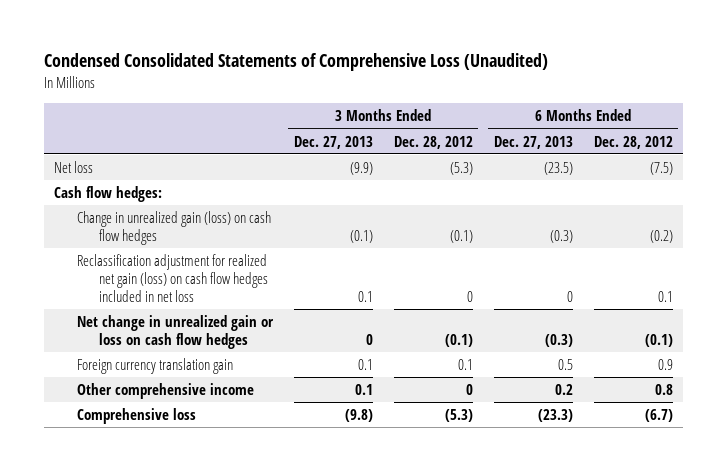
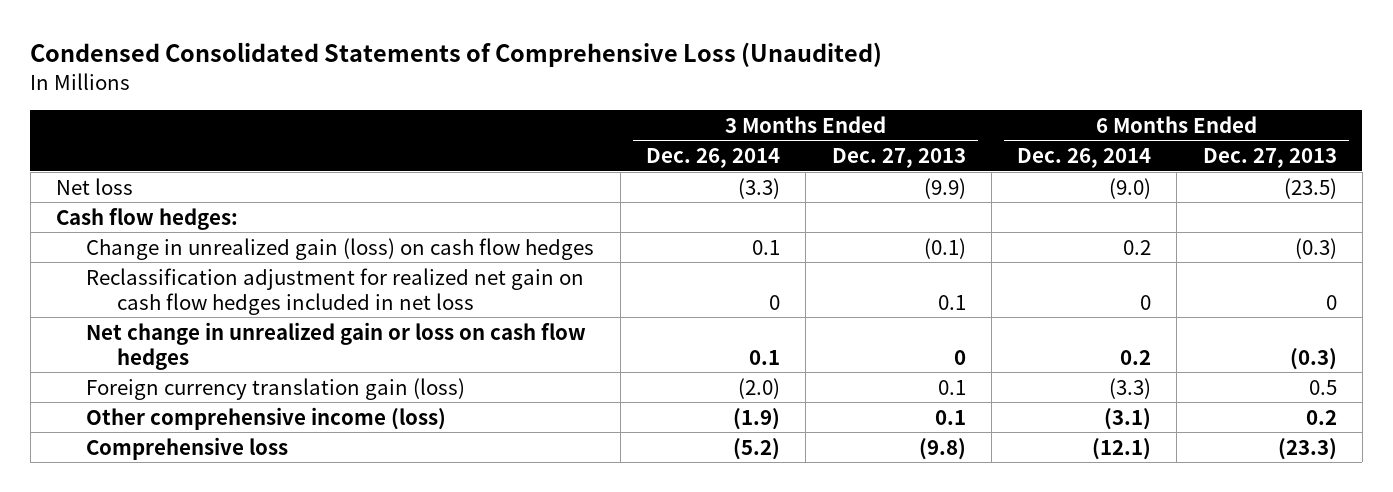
- | 3 Months Ended Dec. 27, 2013 | 3 Months Ended Dec. 28, 2012 | 6 Months Ended Dec. 27, 2013 | 6 Months Ended Dec. 28, 2012
+ | 3 Months Ended Dec. 26, 2014 | 3 Months Ended Dec. 27, 2013 | 6 Months Ended Dec. 26, 2014 | 6 Months Ended Dec. 27, 2013
- Reclassification adjustment for realized net gain (loss) on cash flow hedges included in net loss | 0.1 | 0 | 0 | 0.1
+ Reclassification adjustment for realized net gain on cash flow hedges included in net loss | 0 | 0.1 | 0 | 0
- Foreign currency translation gain | 0.1 | 0.1 | 0.5 | 0.9
- Other comprehensive income | 0.1 | 0 | 0.2 | 0.8
+ Foreign currency translation gain (loss) | (2.0) | 0.1 | (3.3) | 0.5
+ Other comprehensive income (loss) | (1.9) | 0.1 | (3.1) | 0.2

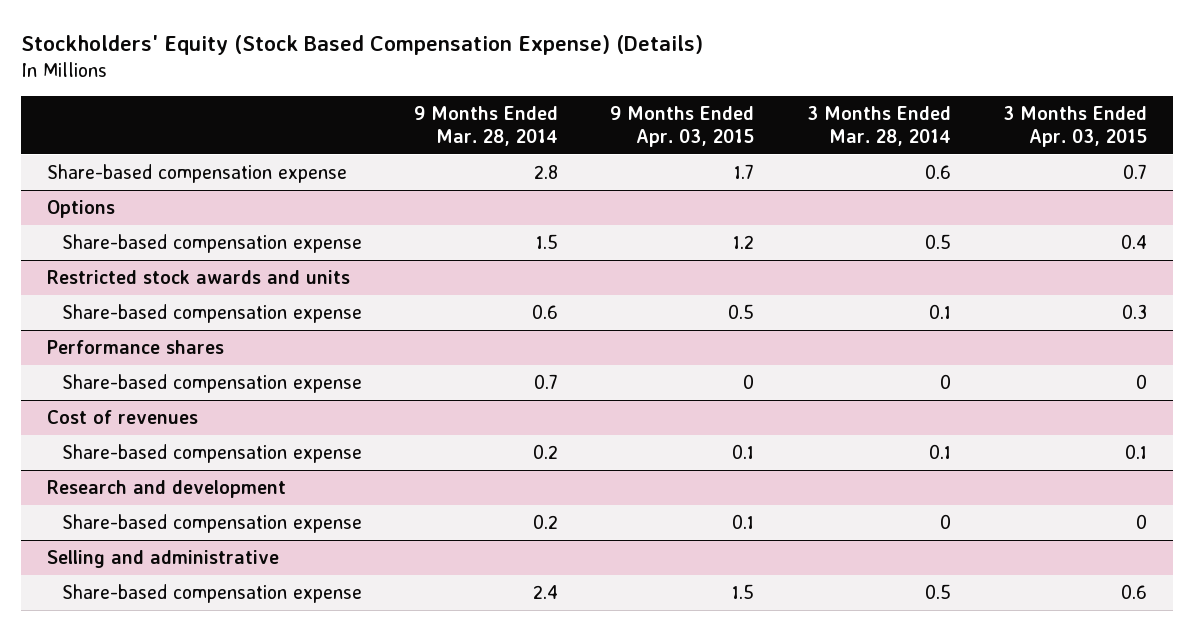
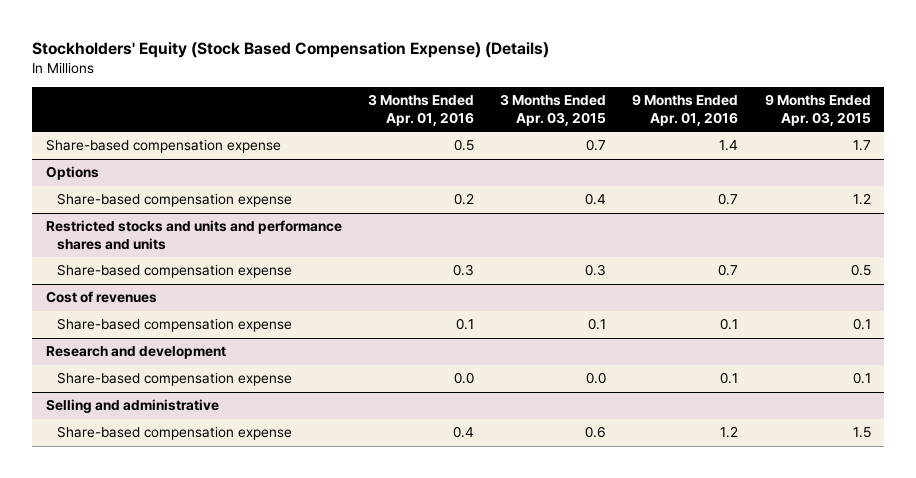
- | 9 Months Ended Mar. 28, 2014 | 9 Months Ended Apr. 03, 2015 | 3 Months Ended Mar. 28, 2014 | 3 Months Ended Apr. 03, 2015
+ | 3 Months Ended Apr. 01, 2016 | 3 Months Ended Apr. 03, 2015 | 9 Months Ended Apr. 01, 2016 | 9 Months Ended Apr. 03, 2015
- Restricted stock awards and units
+ Restricted stocks and units and performance shares and units
- Performance shares
- Share-based compensation expense | 0.7 | 0 | 0 | 0
@ Research and development
- Share-based compensation expense | 0.2 | 0.1 | 0 | 0
+ Share-based compensation expense | 0.0 | 0.0 | 0.1 | 0.1

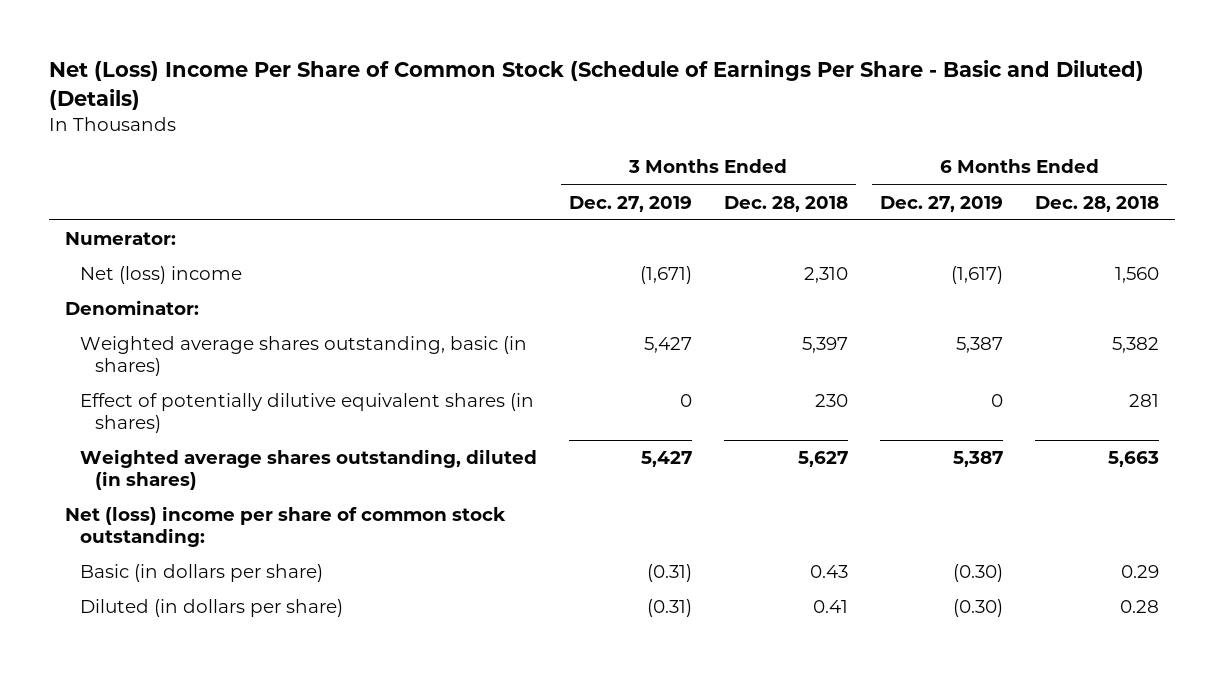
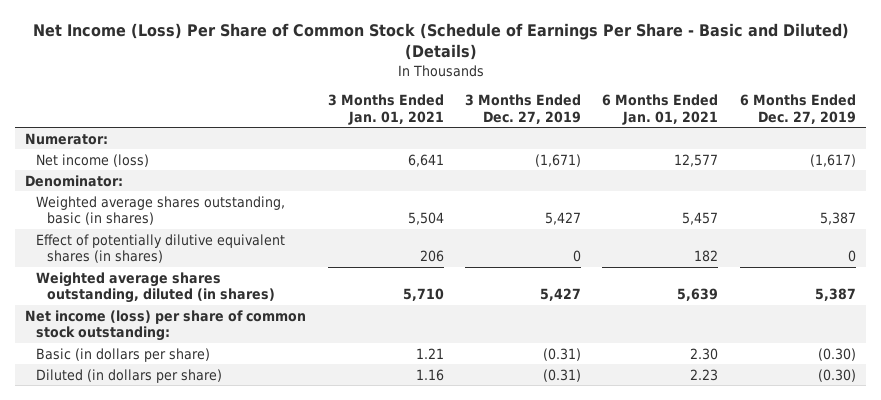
- Net (Loss) Income Per Share of Common Stock (Schedule of Earnings Per Share - Basic and Diluted) (Details)
+ Net Income (Loss) Per Share of Common Stock (Schedule of Earnings Per Share - Basic and Diluted) (Details)
- | 3 Months Ended Dec. 27, 2019 | 3 Months Ended Dec. 28, 2018 | 6 Months Ended Dec. 27, 2019 | 6 Months Ended Dec. 28, 2018
+ | 3 Months Ended Jan. 01, 2021 | 3 Months Ended Dec. 27, 2019 | 6 Months Ended Jan. 01, 2021 | 6 Months Ended Dec. 27, 2019
- Net (loss) income | (1,671) | 2,310 | (1,617) | 1,560
+ Net income (loss) | 6,641 | (1,671) | 12,577 | (1,617)
- Net (loss) income per share of common stock outstanding:
+ Net income (loss) per share of common stock outstanding:

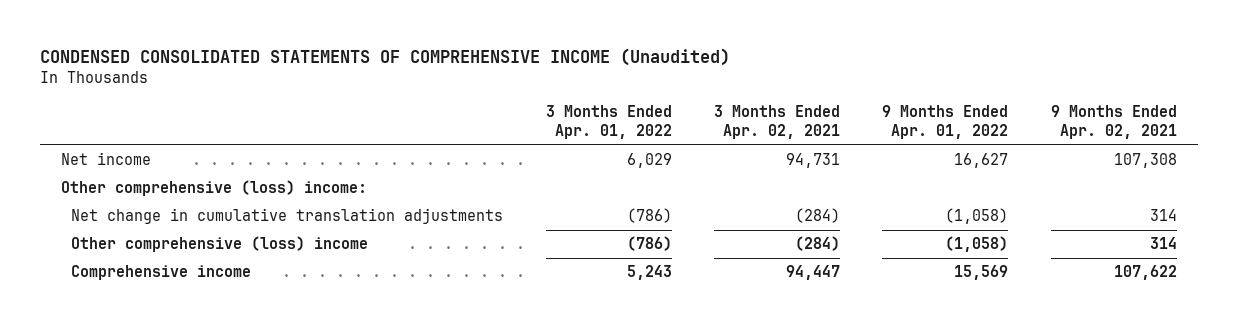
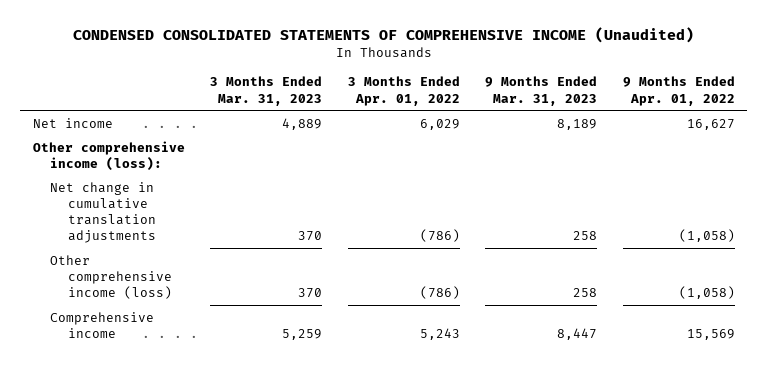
- | 3 Months Ended Apr. 01, 2022 | 3 Months Ended Apr. 02, 2021 | 9 Months Ended Apr. 01, 2022 | 9 Months Ended Apr. 02, 2021
+ | 3 Months Ended Mar. 31, 2023 | 3 Months Ended Apr. 01, 2022 | 9 Months Ended Mar. 31, 2023 | 9 Months Ended Apr. 01, 2022
- Other comprehensive (loss) income:
+ Other comprehensive income (loss):
- Other comprehensive (loss) income | (786) | (284) | (1,058) | 314
+ Other comprehensive income (loss) | 370 | (786) | 258 | (1,058)

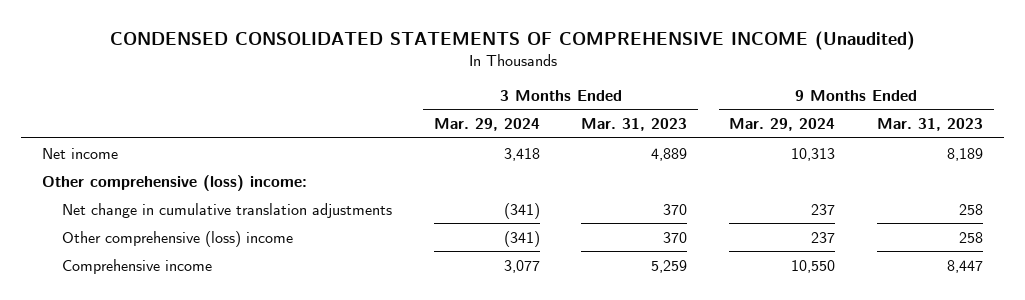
- | 3 Months Ended Mar. 31, 2023 | 3 Months Ended Apr. 01, 2022 | 9 Months Ended Mar. 31, 2023 | 9 Months Ended Apr. 01, 2022
+ | 3 Months Ended Mar. 29, 2024 | 3 Months Ended Mar. 31, 2023 | 9 Months Ended Mar. 29, 2024 | 9 Months Ended Mar. 31, 2023
- Other comprehensive income (loss):
+ Other comprehensive (loss) income:
- Other comprehensive income (loss) | 370 | (786) | 258 | (1,058)
+ Other comprehensive (loss) income | (341) | 370 | 237 | 258

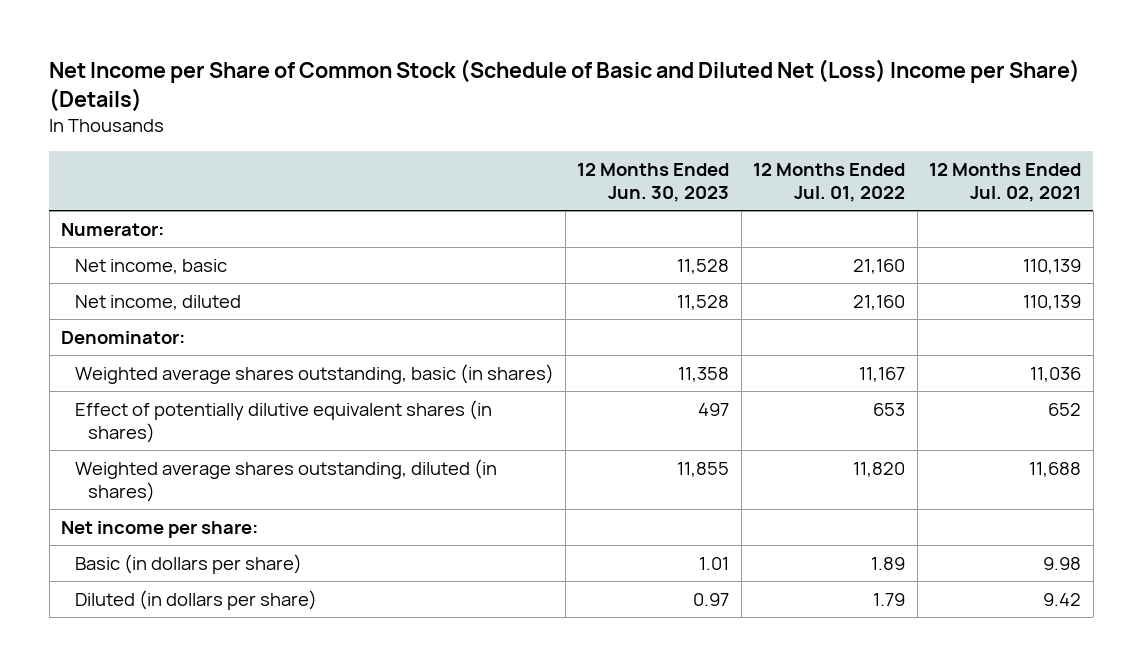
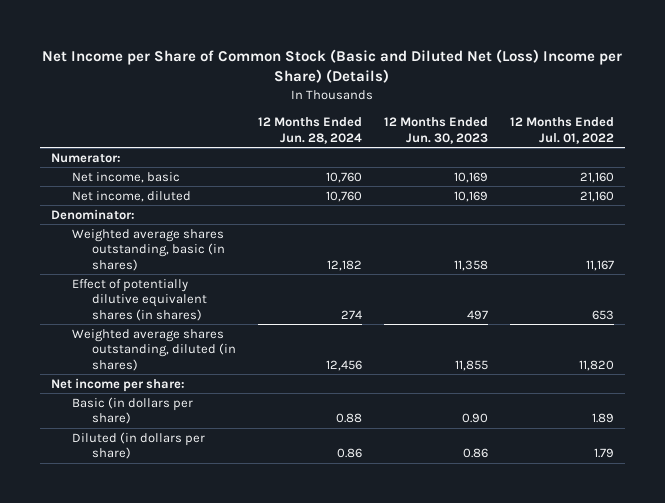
- Net Income per Share of Common Stock (Schedule of Basic and Diluted Net (Loss) Income per Share) (Details)
+ Net Income per Share of Common Stock (Basic and Diluted Net (Loss) Income per Share) (Details)
- | 12 Months Ended Jun. 30, 2023 | 12 Months Ended Jul. 01, 2022 | 12 Months Ended Jul. 02, 2021
+ | 12 Months Ended Jun. 28, 2024 | 12 Months Ended Jun. 30, 2023 | 12 Months Ended Jul. 01, 2022
- Net income, basic | 11,528 | 21,160 | 110,139
- Net income, diluted | 11,528 | 21,160 | 110,139
+ Net income, basic | 10,760 | 10,169 | 21,160
+ Net income, diluted | 10,760 | 10,169 | 21,160
- Basic (in dollars per share) | 1.01 | 1.89 | 9.98
- Diluted (in dollars per share) | 0.97 | 1.79 | 9.42
+ Basic (in dollars per share) | 0.88 | 0.90 | 1.89
+ Diluted (in dollars per share) | 0.86 | 0.86 | 1.79

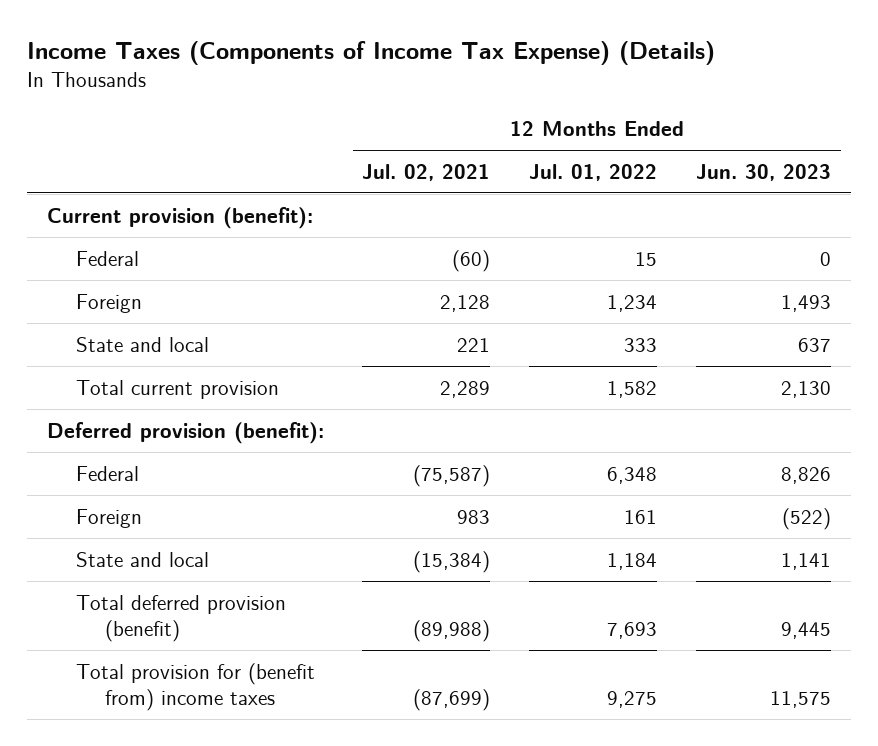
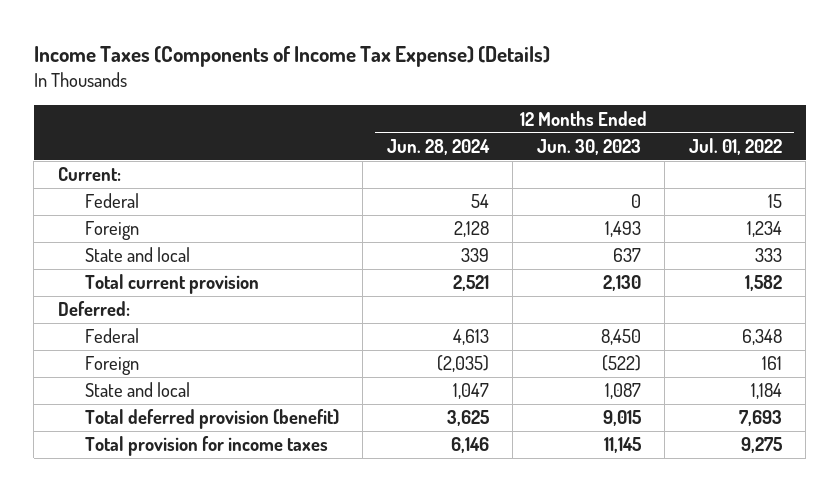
- | 12 Months Ended Jul. 02, 2021 | 12 Months Ended Jul. 01, 2022 | 12 Months Ended Jun. 30, 2023
+ | 12 Months Ended Jun. 28, 2024 | 12 Months Ended Jun. 30, 2023 | 12 Months Ended Jul. 01, 2022
- Current provision (benefit):
+ Current:
- Deferred provision (benefit):
- Federal | (75,587) | 6,348 | 8,826
+ Deferred:
+ Federal | 4,613 | 8,450 | 6,348
- State and local | (15,384) | 1,184 | 1,141
- Total deferred provision (benefit) | (89,988) | 7,693 | 9,445
- Total provision for (benefit from) income taxes | (87,699) | 9,275 | 11,575
+ State and local | 1,047 | 1,087 | 1,184
+ Total deferred provision (benefit) | 3,625 | 9,015 | 7,693
+ Total provision for income taxes | 6,146 | 11,145 | 9,275

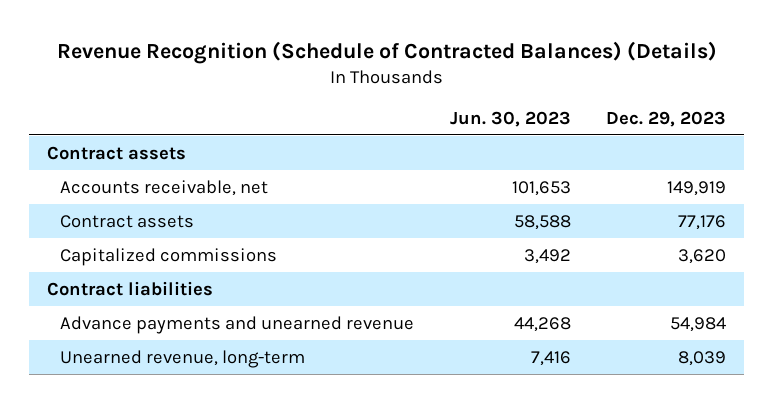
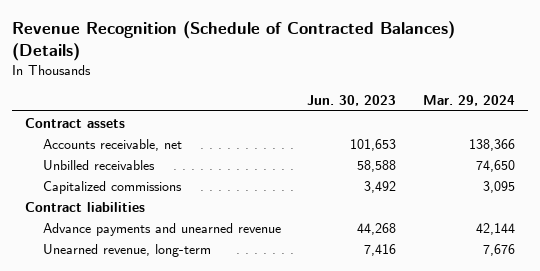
- | Jun. 30, 2023 | Dec. 29, 2023
+ | Jun. 30, 2023 | Mar. 29, 2024
- Contract assets | 58,588 | 77,176
+ Unbilled receivables | 58,588 | 74,650

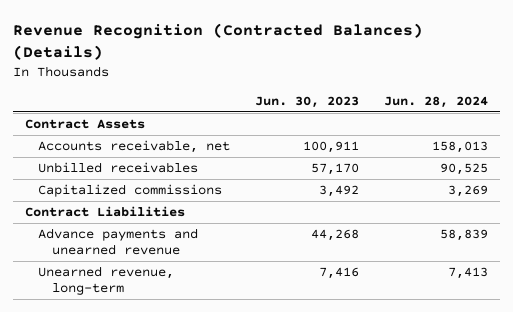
- Revenue Recognition (Schedule of Contracted Balances) (Details)
+ Revenue Recognition (Contracted Balances) (Details)
- | Jun. 30, 2023 | Mar. 29, 2024
+ | Jun. 30, 2023 | Jun. 28, 2024
- Contract assets
- Accounts receivable, net | 101,653 | 138,366
- Unbilled receivables | 58,588 | 74,650
+ Contract Assets
+ Accounts receivable, net | 100,911 | 158,013
+ Unbilled receivables | 57,170 | 90,525
- Contract liabilities
+ Contract Liabilities

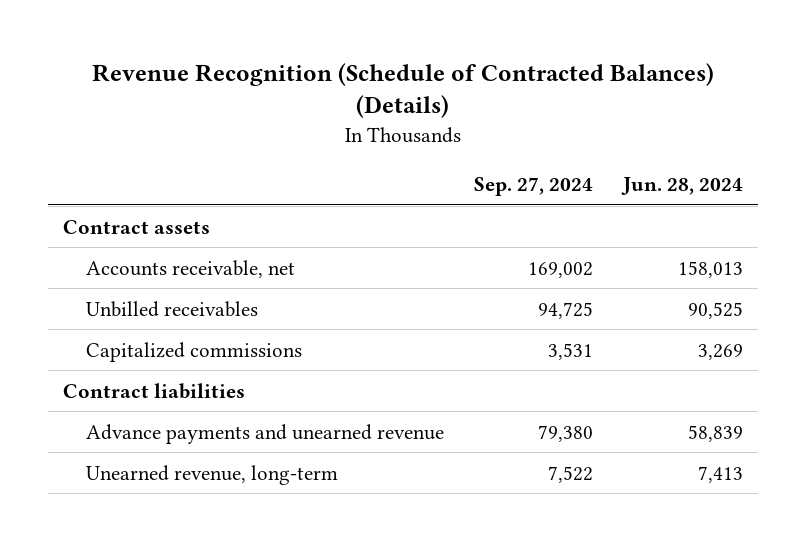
- Revenue Recognition (Contracted Balances) (Details)
+ Revenue Recognition (Schedule of Contracted Balances) (Details)
- | Jun. 30, 2023 | Jun. 28, 2024
+ | Sep. 27, 2024 | Jun. 28, 2024
- Contract Assets
+ Contract assets
- Contract Liabilities
+ Contract liabilities

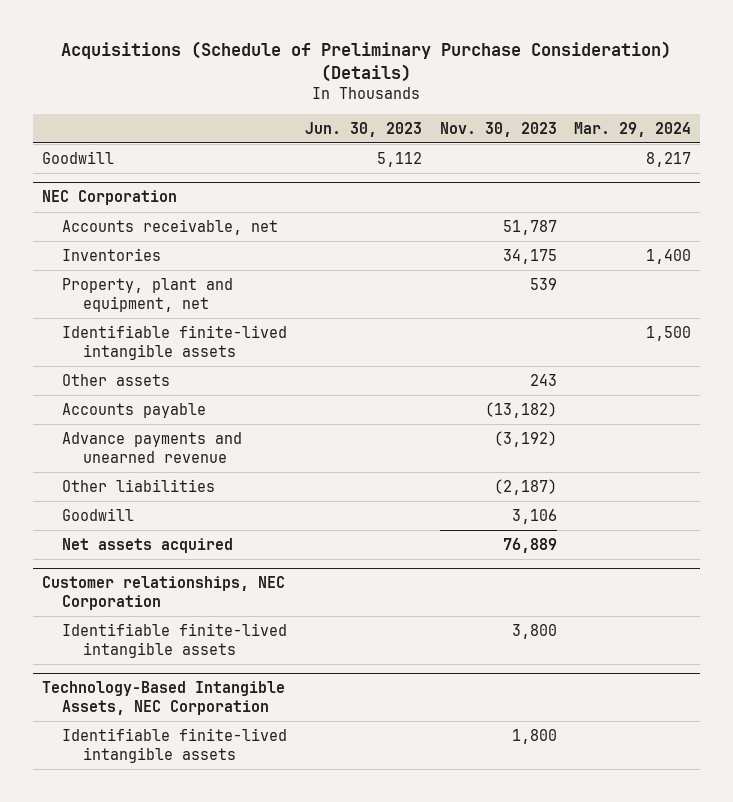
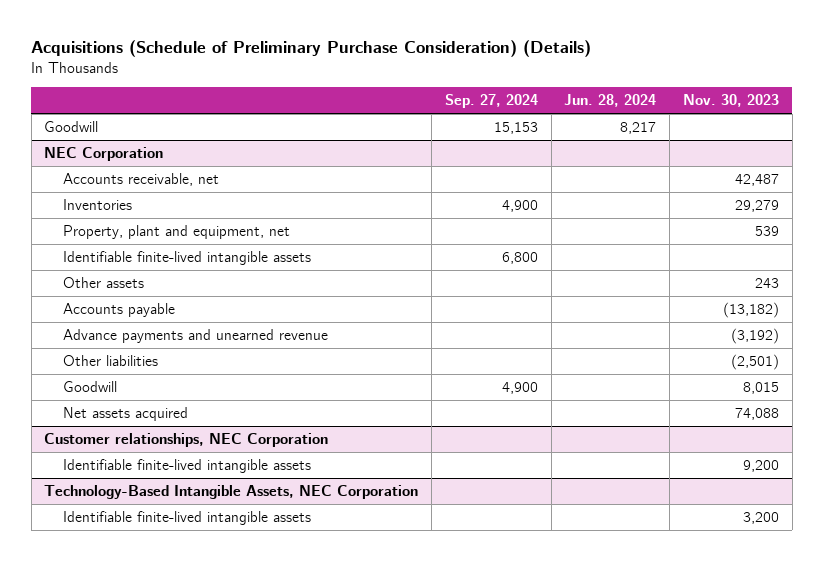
- | Jun. 30, 2023 | Nov. 30, 2023 | Mar. 29, 2024
+ | Sep. 27, 2024 | Jun. 28, 2024 | Nov. 30, 2023
@ NEC Corporation
- Accounts receivable, net | | 51,787 |
- Inventories | | 34,175 | 1,400
+ Accounts receivable, net | | | 42,487
+ Inventories | 4,900 | | 29,279
- Other liabilities | | (2,187) |
- Goodwill | | 3,106 |
- Net assets acquired | | 76,889 |
+ Other liabilities | | | (2,501)
+ Goodwill | 4,900 | | 8,015
+ Net assets acquired | | | 74,088
@ Customer relationships, NEC Corporation
- Identifiable finite-lived intangible assets | | 3,800 |
+ Identifiable finite-lived intangible assets | | | 9,200
@ Technology-Based Intangible Assets, NEC Corporation
- Identifiable finite-lived intangible assets | | 1,800 |
+ Identifiable finite-lived intangible assets | | | 3,200

